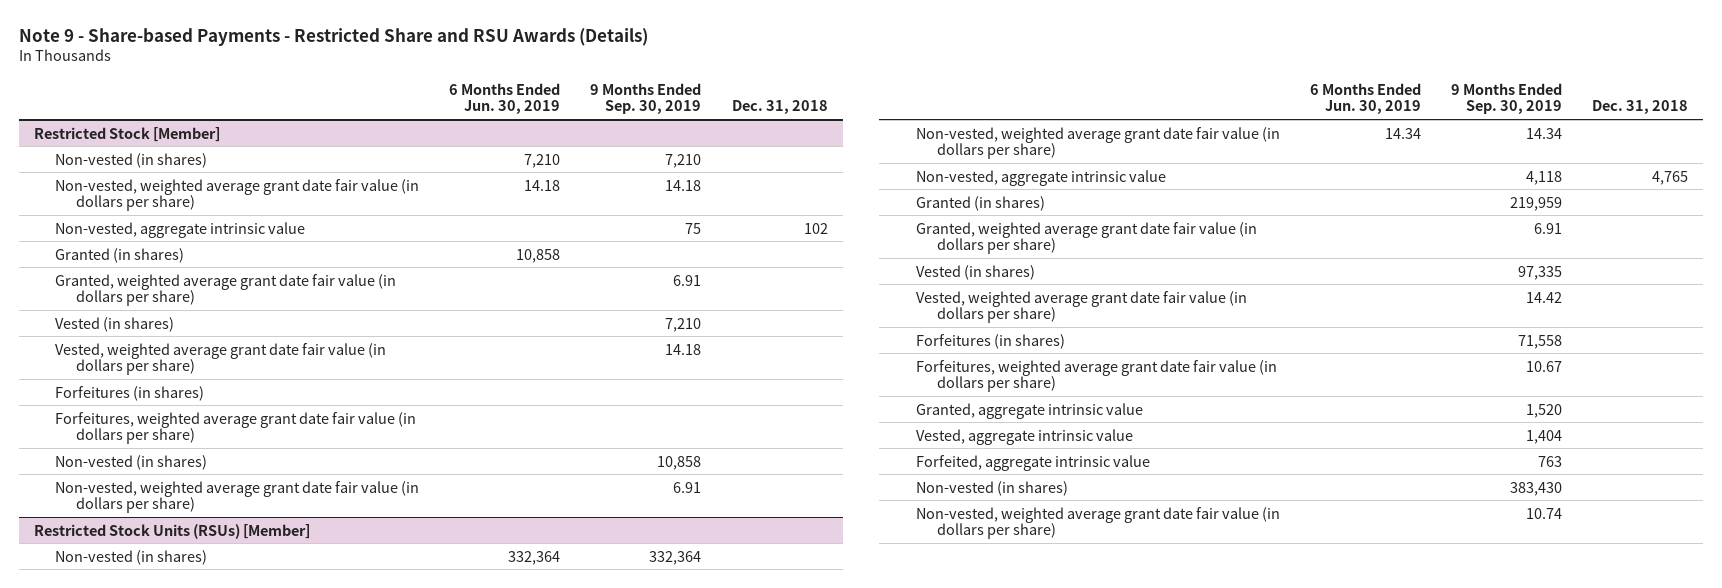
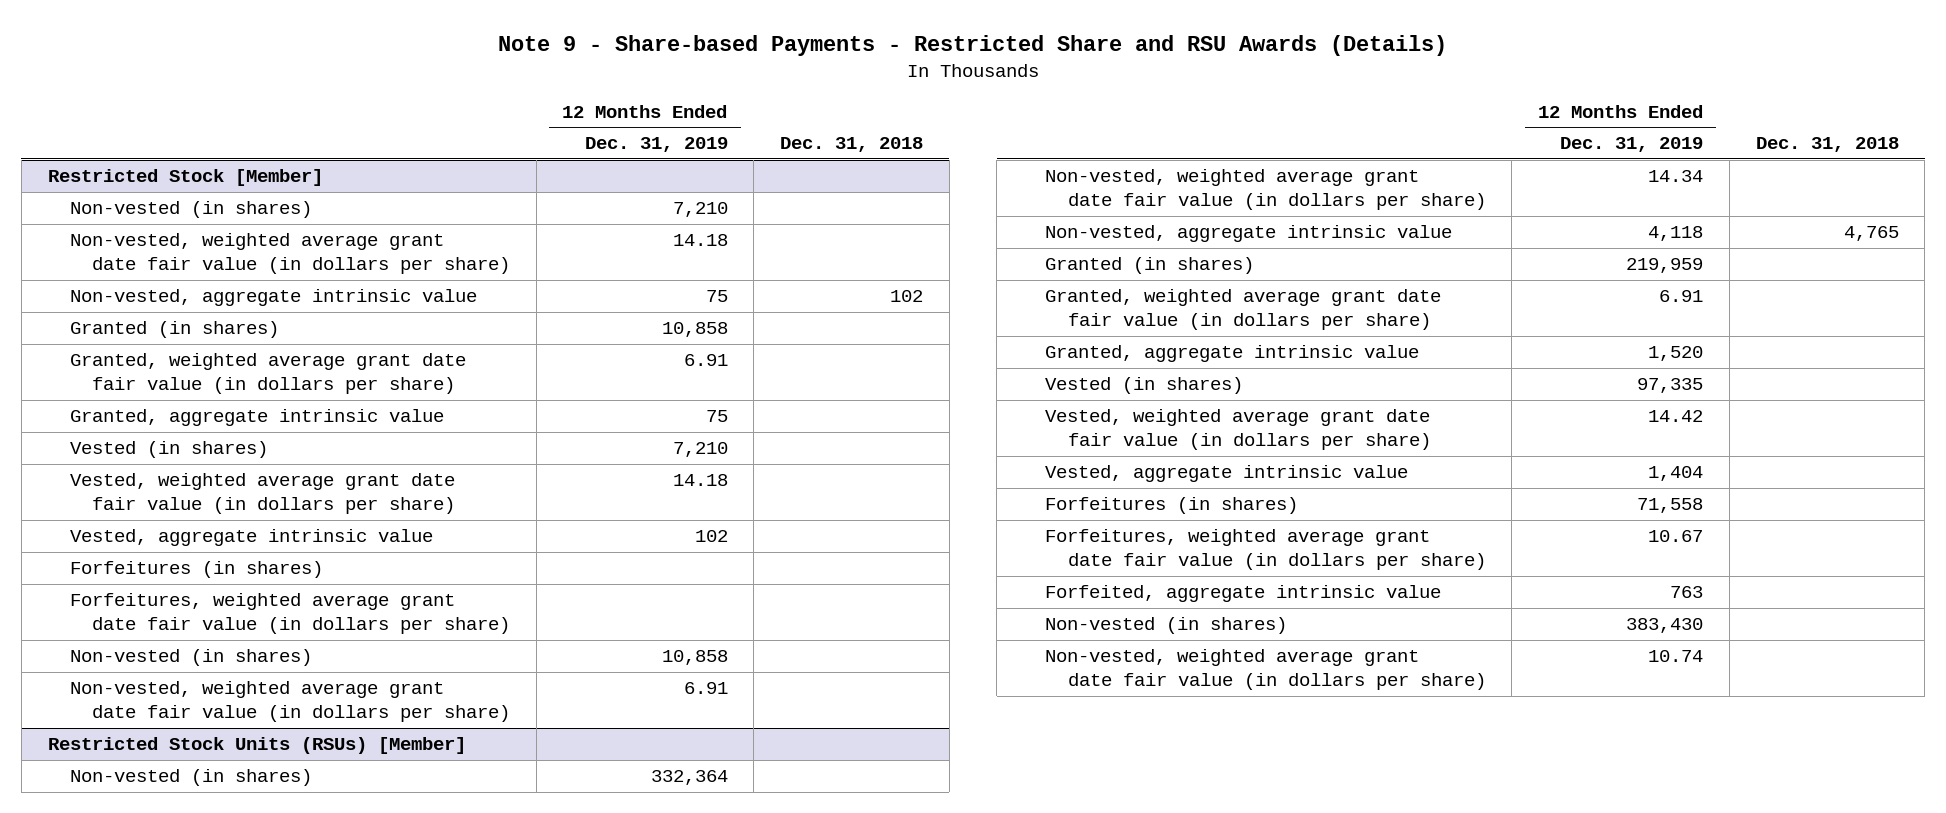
- | 6 Months Ended Jun. 30, 2019 | 9 Months Ended Sep. 30, 2019 | Dec. 31, 2018
+ | 12 Months Ended Dec. 31, 2019 | Dec. 31, 2018
@ Restricted Stock [Member]
+ Granted, aggregate intrinsic value | 75 |
+ Vested, aggregate intrinsic value | 102 |
@ Restricted Stock Units (RSUs) [Member]
moved up: Granted, aggregate intrinsic value | 1,520 |
moved up: Vested, aggregate intrinsic value | 1,404 |

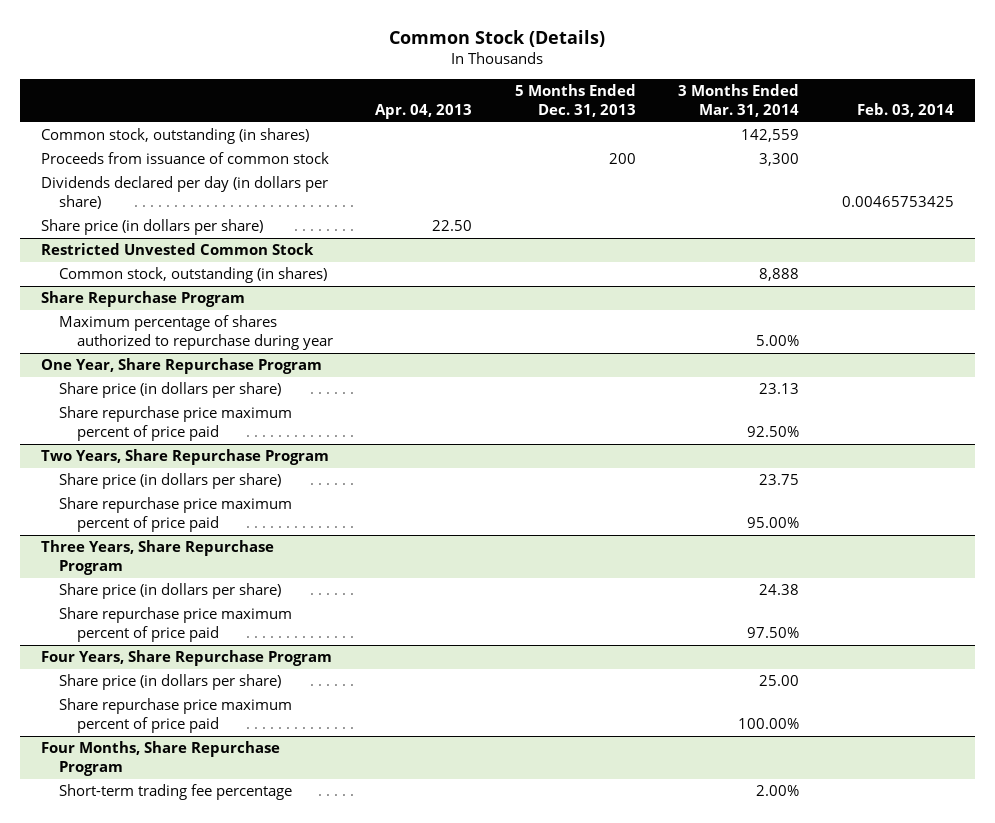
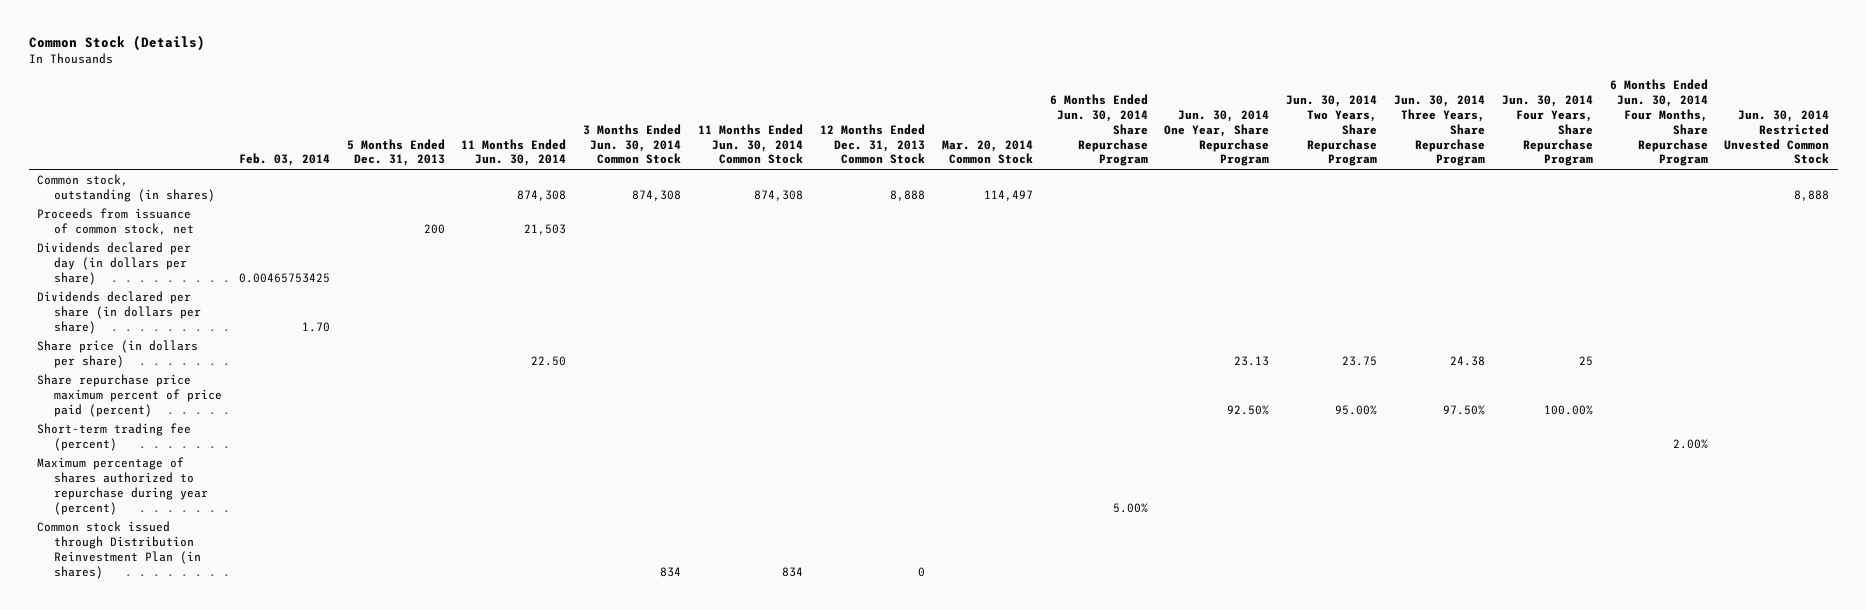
- | Apr. 04, 2013 | 5 Months Ended Dec. 31, 2013 | 3 Months Ended Mar. 31, 2014 | Feb. 03, 2014
+ | Feb. 03, 2014 | 5 Months Ended Dec. 31, 2013 | 11 Months Ended Jun. 30, 2014 | 3 Months Ended Jun. 30, 2014 Common Stock | 11 Months Ended Jun. 30, 2014 Common Stock | 12 Months Ended Dec. 31, 2013 Common Stock | Mar. 20, 2014 Common Stock | 6 Months Ended Jun. 30, 2014 Share Repurchase Program | Jun. 30, 2014 One Year, Share Repurchase Program | Jun. 30, 2014 Two Years, Share Repurchase Program | Jun. 30, 2014 Three Years, Share Repurchase Program | Jun. 30, 2014 Four Years, Share Repurchase Program | 6 Months Ended Jun. 30, 2014 Four Months, Share Repurchase Program | Jun. 30, 2014 Restricted Unvested Common Stock
- Proceeds from issuance of common stock | | 200 | 3,300 |
+ Proceeds from issuance of common stock, net | | 200 | 21,503 | | | | | | | | | | |
+ Dividends declared per share (in dollars per share) | 1.70 | | | | | | | | | | | | |
- Restricted Unvested Common Stock
- Common stock, outstanding (in shares) | | | 8,888 |
- Share Repurchase Program
- Maximum percentage of shares authorized to repurchase during year | | | 5.00% |
- One Year, Share Repurchase Program
- Share price (in dollars per share) | | | 23.13 |
- Share repurchase price maximum percent of price paid | | | 92.50% |
- Two Years, Share Repurchase Program
- Share price (in dollars per share) | | | 23.75 |
- Share repurchase price maximum percent of price paid | | | 95.00% |
- Three Years, Share Repurchase Program
- Share price (in dollars per share) | | | 24.38 |
- Share repurchase price maximum percent of price paid | | | 97.50% |
- Four Years, Share Repurchase Program
- Share price (in dollars per share) | | | 25.00 |
- Share repurchase price maximum percent of price paid | | | 100.00% |
- Four Months, Share Repurchase Program
- Short-term trading fee percentage | | | 2.00% |
+ Share repurchase price maximum percent of price paid (percent) | | | | | | | | | 92.50% | 95.00% | 97.50% | 100.00% | |
+ Short-term trading fee (percent) | | | | | | | | | | | | | 2.00% |
+ Maximum percentage of shares authorized to repurchase during year (percent) | | | | | | | | 5.00% | | | | | |
+ Common stock issued through Distribution Reinvestment Plan (in shares) | | | | 834 | 834 | 0 | | | | | | | |

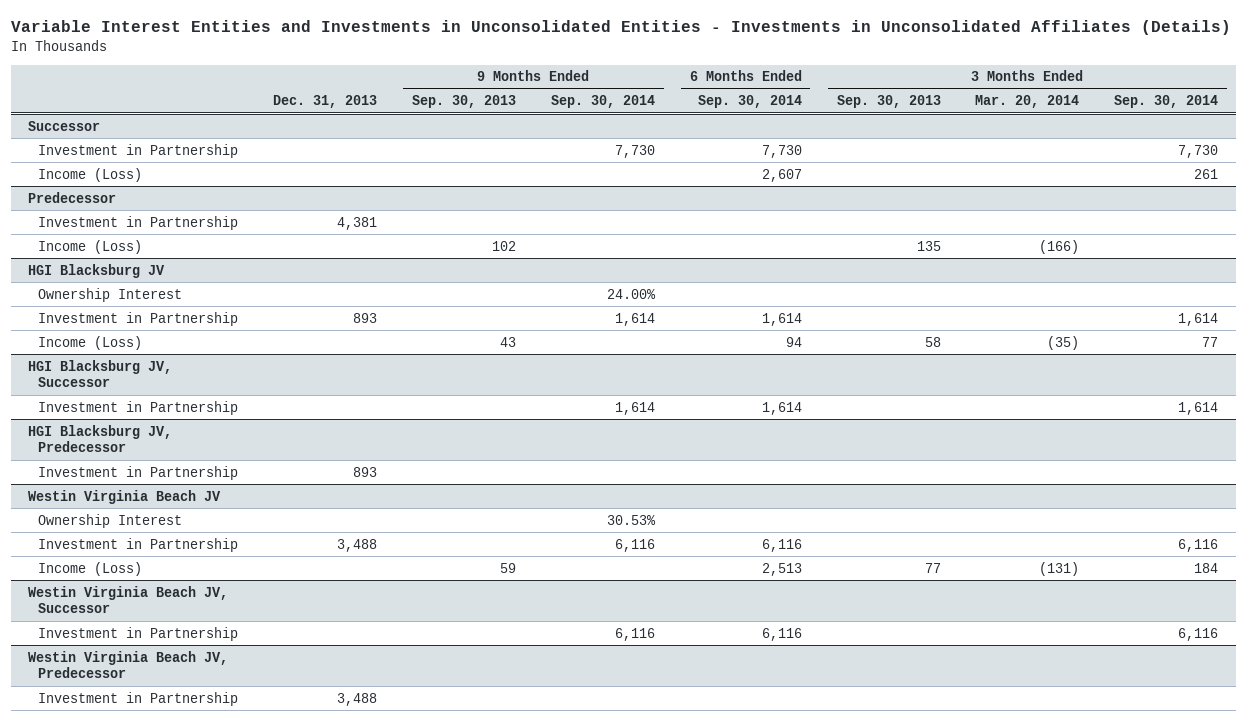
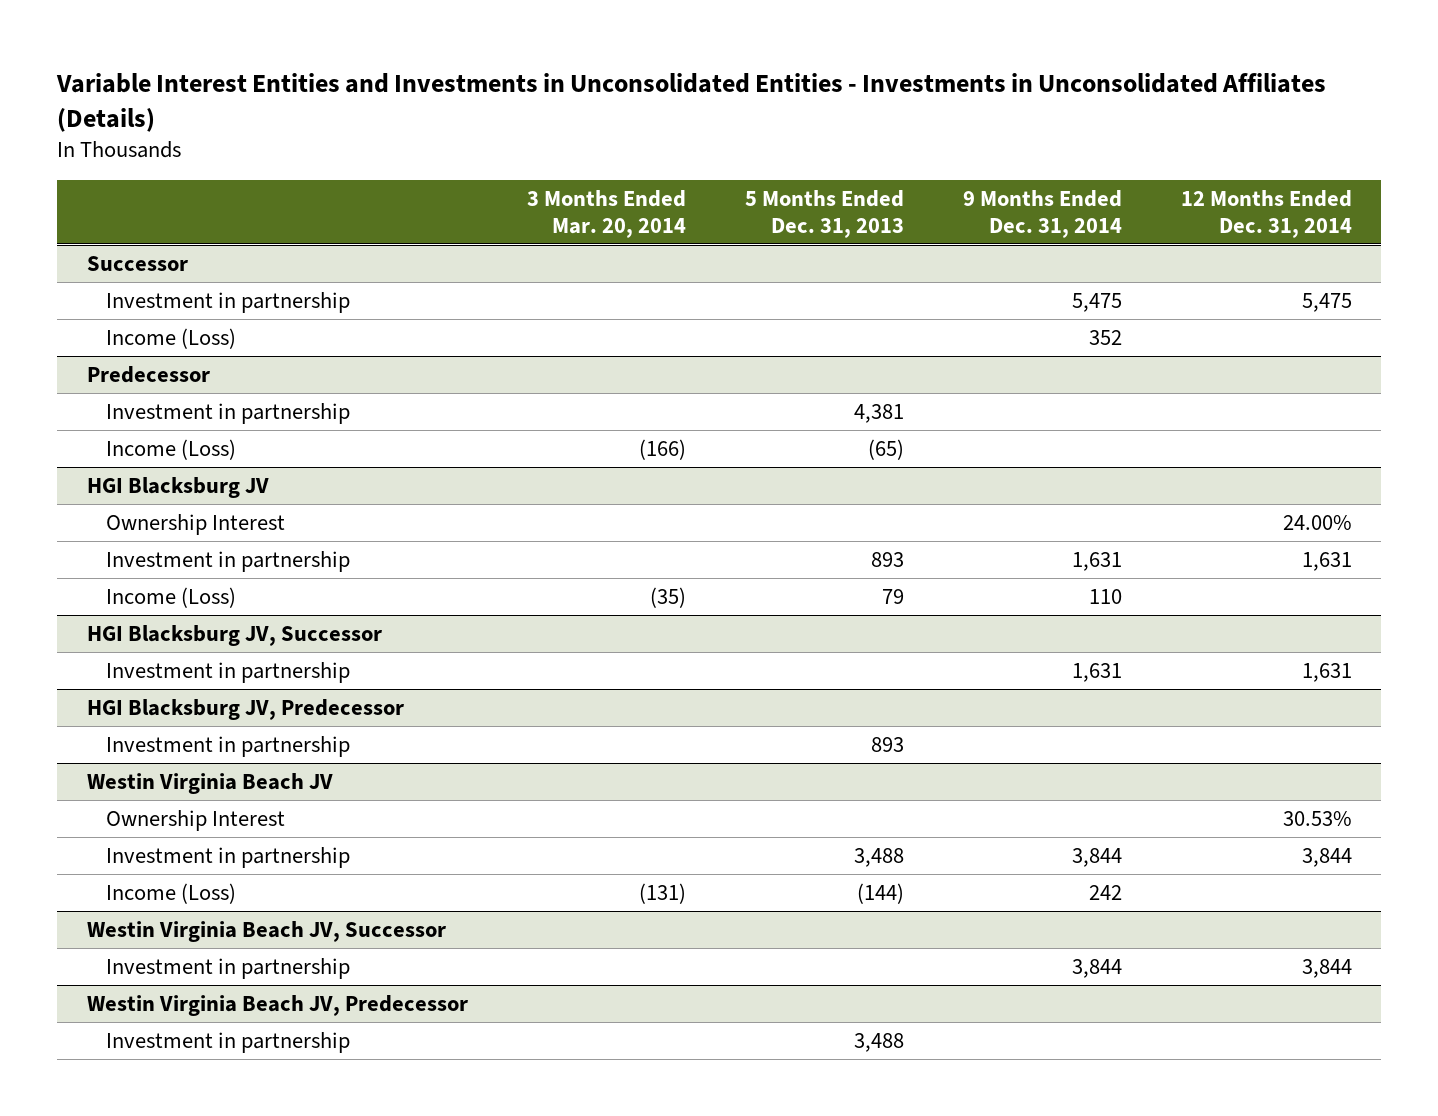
- | Dec. 31, 2013 | 9 Months Ended Sep. 30, 2013 | 9 Months Ended Sep. 30, 2014 | 6 Months Ended Sep. 30, 2014 | 3 Months Ended Sep. 30, 2013 | 3 Months Ended Mar. 20, 2014 | 3 Months Ended Sep. 30, 2014
+ | 3 Months Ended Mar. 20, 2014 | 5 Months Ended Dec. 31, 2013 | 9 Months Ended Dec. 31, 2014 | 12 Months Ended Dec. 31, 2014
@ Successor
- Investment in Partnership | | | 7,730 | 7,730 | | | 7,730
+ Investment in partnership | | | 5,475 | 5,475
@ Predecessor
- Investment in Partnership | 4,381 | | | | | |
+ Investment in partnership | | 4,381 | |
@ HGI Blacksburg JV
- Investment in Partnership | 893 | | 1,614 | 1,614 | | | 1,614
+ Investment in partnership | | 893 | 1,631 | 1,631
@ HGI Blacksburg JV, Successor
- Investment in Partnership | | | 1,614 | 1,614 | | | 1,614
+ Investment in partnership | | | 1,631 | 1,631
@ HGI Blacksburg JV, Predecessor
- Investment in Partnership | 893 | | | | | |
+ Investment in partnership | | 893 | |
@ Westin Virginia Beach JV
- Investment in Partnership | 3,488 | | 6,116 | 6,116 | | | 6,116
+ Investment in partnership | | 3,488 | 3,844 | 3,844
@ Westin Virginia Beach JV, Successor
- Investment in Partnership | | | 6,116 | 6,116 | | | 6,116
+ Investment in partnership | | | 3,844 | 3,844
@ Westin Virginia Beach JV, Predecessor
- Investment in Partnership | 3,488 | | | | | |
+ Investment in partnership | | 3,488 | |

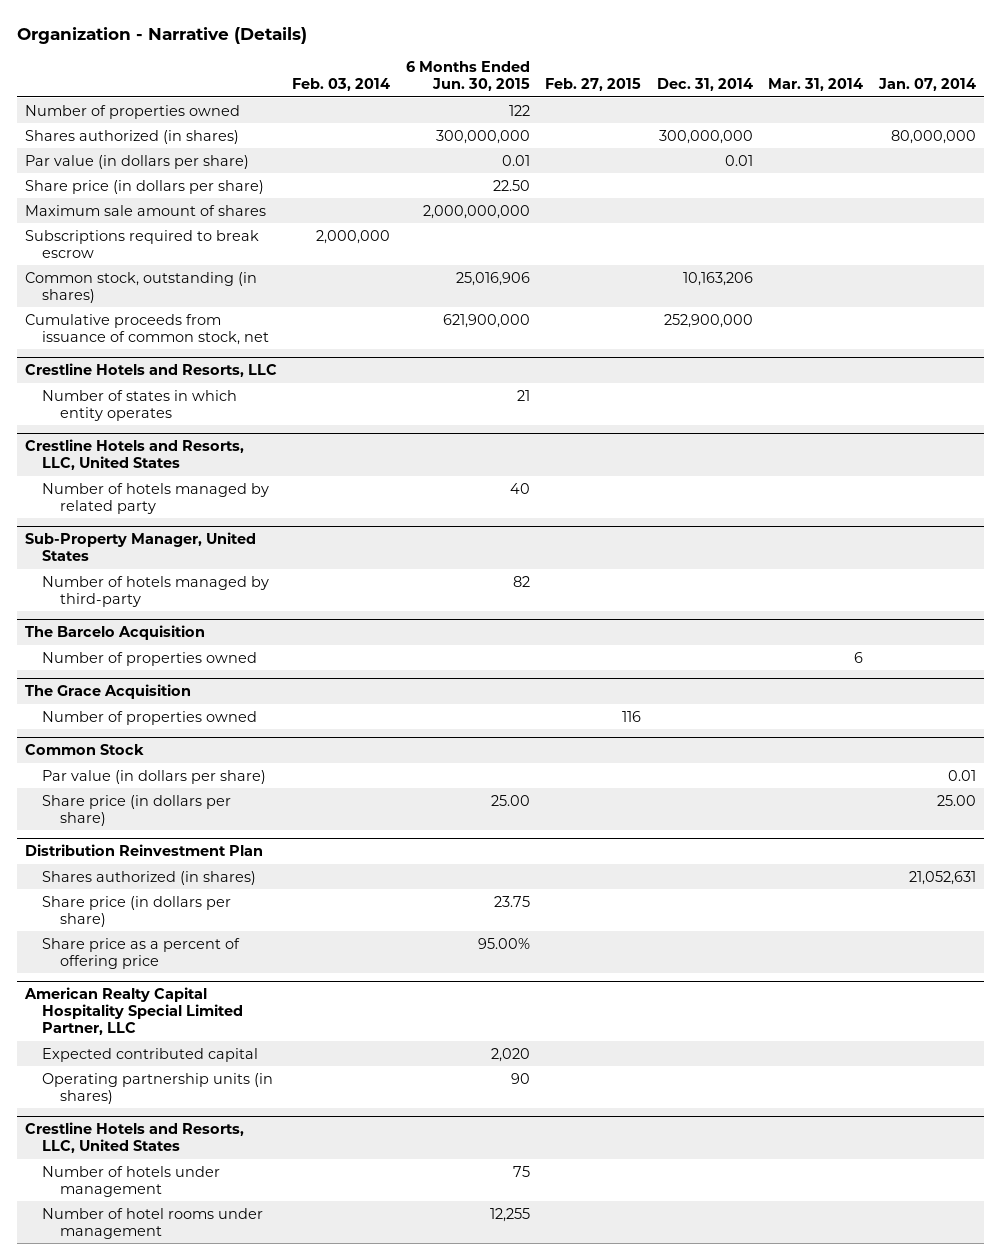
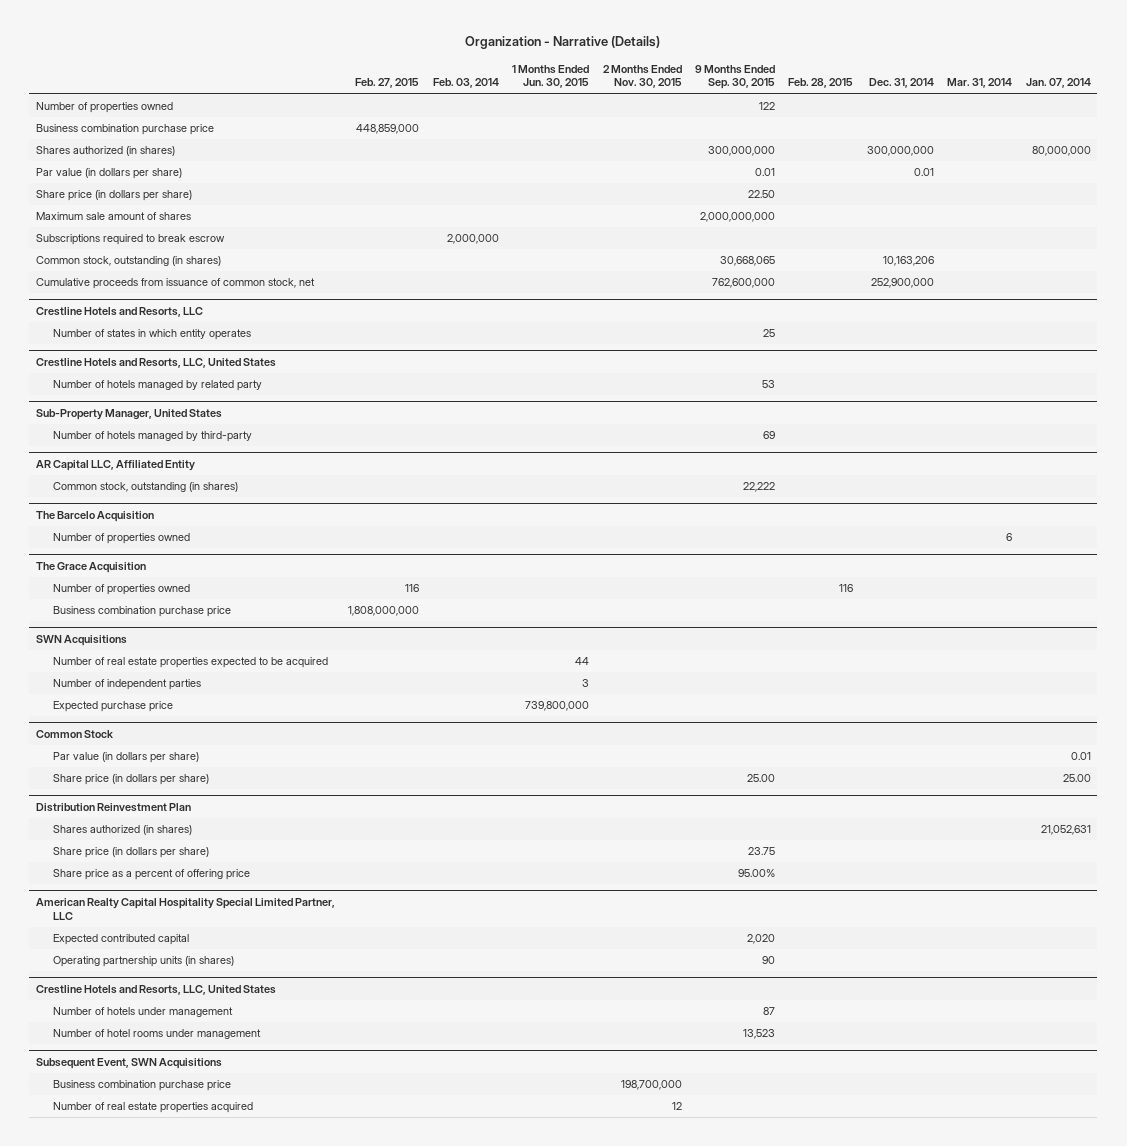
- | Feb. 03, 2014 | 6 Months Ended Jun. 30, 2015 | Feb. 27, 2015 | Dec. 31, 2014 | Mar. 31, 2014 | Jan. 07, 2014
+ | Feb. 27, 2015 | Feb. 03, 2014 | 1 Months Ended Jun. 30, 2015 | 2 Months Ended Nov. 30, 2015 | 9 Months Ended Sep. 30, 2015 | Feb. 28, 2015 | Dec. 31, 2014 | Mar. 31, 2014 | Jan. 07, 2014
+ Business combination purchase price | 448,859,000 | | | | | | | |
+ AR Capital LLC, Affiliated Entity
+ Common stock, outstanding (in shares) | | | | | 22,222 | | | |
@ The Grace Acquisition
+ Business combination purchase price | 1,808,000,000 | | | | | | | |
+ SWN Acquisitions
+ Number of real estate properties expected to be acquired | | | 44 | | | | | |
+ Number of independent parties | | | 3 | | | | | |
+ Expected purchase price | | | 739,800,000 | | | | | |
+ Subsequent Event, SWN Acquisitions
+ Business combination purchase price | | | | 198,700,000 | | | | |
+ Number of real estate properties acquired | | | | 12 | | | | |

